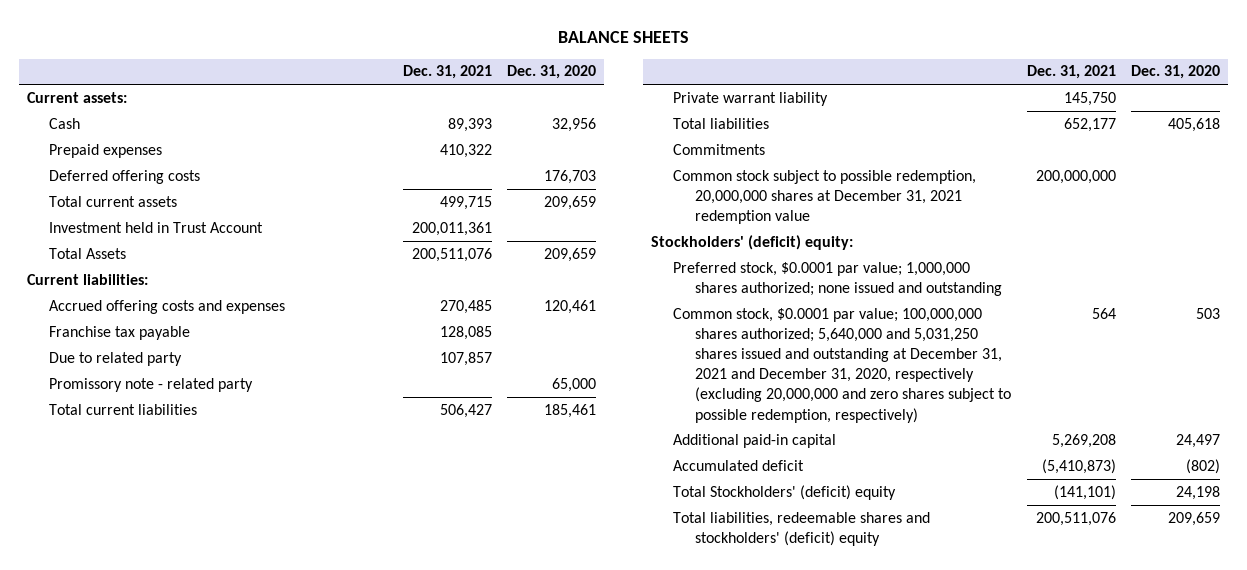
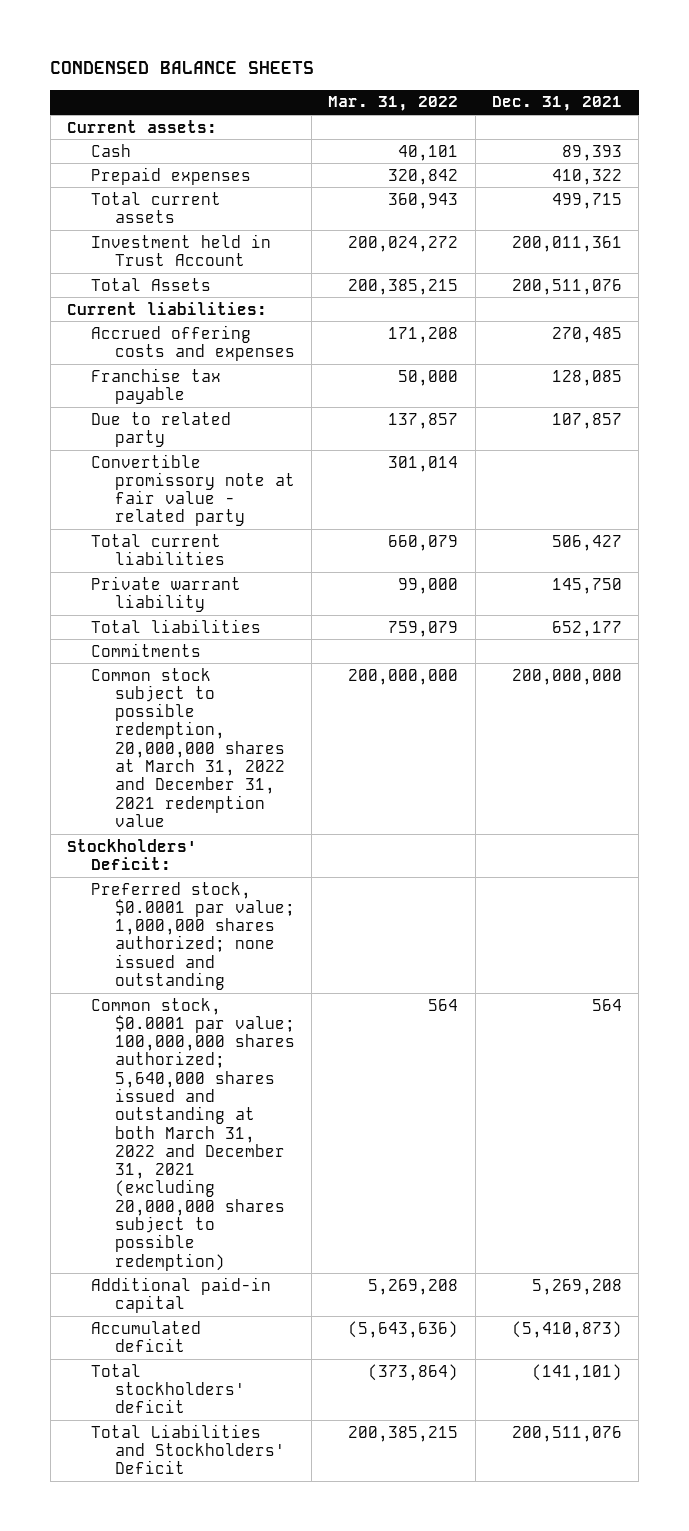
- BALANCE SHEETS
+ CONDENSED BALANCE SHEETS
- | Dec. 31, 2021 | Dec. 31, 2020
+ | Mar. 31, 2022 | Dec. 31, 2021
- Deferred offering costs | | 176,703
- Promissory note - related party | | 65,000
+ Convertible promissory note at fair value - related party | 301,014 |
- Common stock subject to possible redemption, 20,000,000 shares at December 31, 2021 redemption value | 200,000,000 |
- Stockholders' (deficit) equity:
+ Common stock subject to possible redemption, 20,000,000 shares at March 31, 2022 and December 31, 2021 redemption value | 200,000,000 | 200,000,000
+ Stockholders' Deficit:
- Common stock, $0.0001 par value; 100,000,000 shares authorized; 5,640,000 and 5,031,250 shares issued and outstanding at December 31, 2021 and December 31, 2020, respectively (excluding 20,000,000 and zero shares subject to possible redemption, respectively) | 564 | 503
+ Common stock, $0.0001 par value; 100,000,000 shares authorized; 5,640,000 shares issued and outstanding at both March 31, 2022 and December 31, 2021 (excluding 20,000,000 shares subject to possible redemption) | 564 | 564
- Total Stockholders' (deficit) equity | (141,101) | 24,198
- Total liabilities, redeemable shares and stockholders' (deficit) equity | 200,511,076 | 209,659
+ Total stockholders' deficit | (373,864) | (141,101)
+ Total Liabilities and Stockholders' Deficit | 200,385,215 | 200,511,076

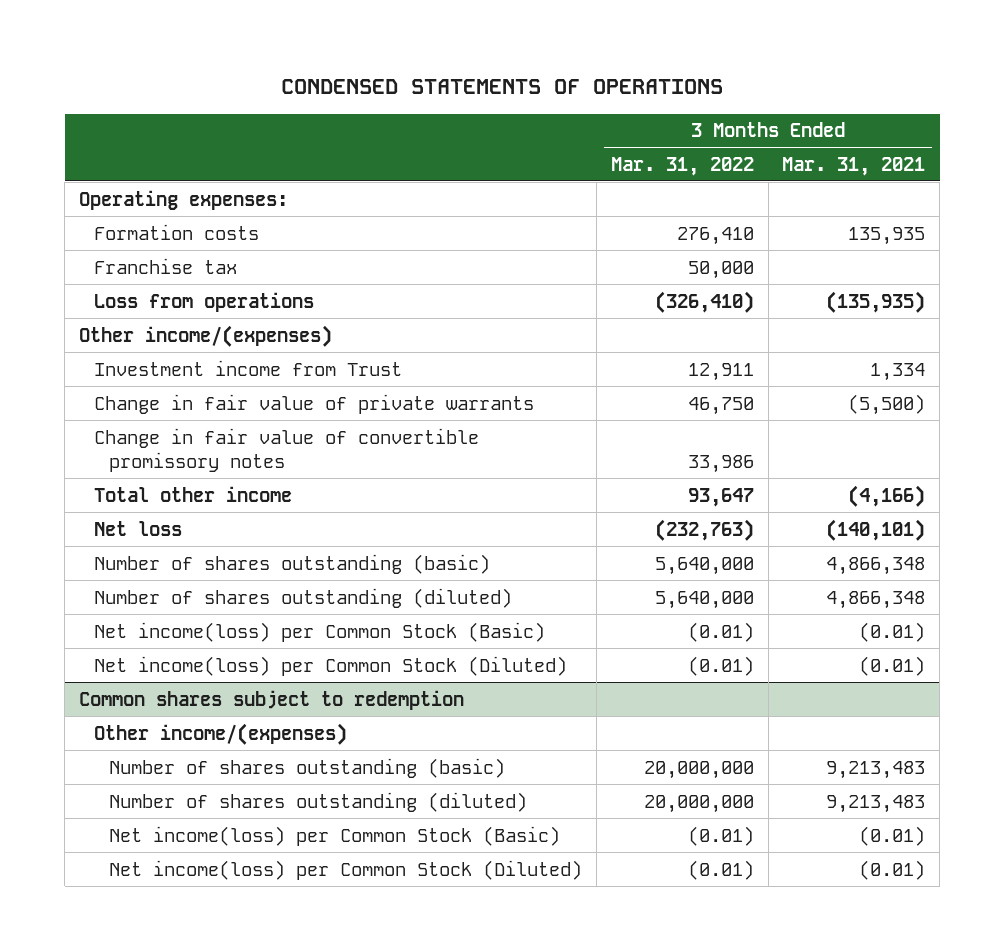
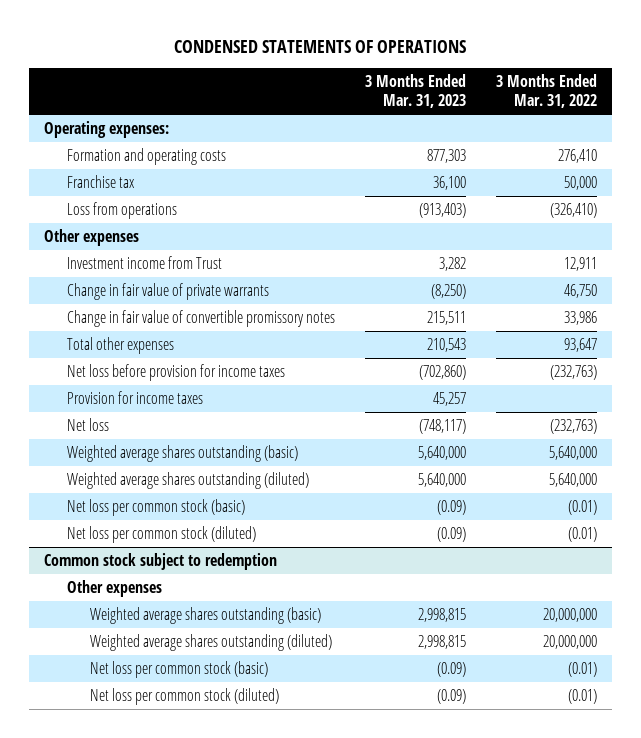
- | 3 Months Ended Mar. 31, 2022 | 3 Months Ended Mar. 31, 2021
+ | 3 Months Ended Mar. 31, 2023 | 3 Months Ended Mar. 31, 2022
- Formation costs | 276,410 | 135,935
+ Formation and operating costs | 877,303 | 276,410
- Other income/(expenses)
+ Other expenses
- Total other income | 93,647 | (4,166)
+ Total other expenses | 210,543 | 93,647
+ Net loss before provision for income taxes | (702,860) | (232,763)
+ Provision for income taxes | 45,257 |
- Number of shares outstanding (basic) | 5,640,000 | 4,866,348
- Number of shares outstanding (diluted) | 5,640,000 | 4,866,348
- Net income(loss) per Common Stock (Basic) | (0.01) | (0.01)
- Net income(loss) per Common Stock (Diluted) | (0.01) | (0.01)
- Common shares subject to redemption
- Other income/(expenses)
- Number of shares outstanding (basic) | 20,000,000 | 9,213,483
- Number of shares outstanding (diluted) | 20,000,000 | 9,213,483
- Net income(loss) per Common Stock (Basic) | (0.01) | (0.01)
- Net income(loss) per Common Stock (Diluted) | (0.01) | (0.01)
+ Weighted average shares outstanding (basic) | 5,640,000 | 5,640,000
+ Weighted average shares outstanding (diluted) | 5,640,000 | 5,640,000
+ Net loss per common stock (basic) | (0.09) | (0.01)
+ Net loss per common stock (diluted) | (0.09) | (0.01)
+ Common stock subject to redemption
+ Other expenses
+ Weighted average shares outstanding (basic) | 2,998,815 | 20,000,000
+ Weighted average shares outstanding (diluted) | 2,998,815 | 20,000,000
+ Net loss per common stock (basic) | (0.09) | (0.01)
+ Net loss per common stock (diluted) | (0.09) | (0.01)

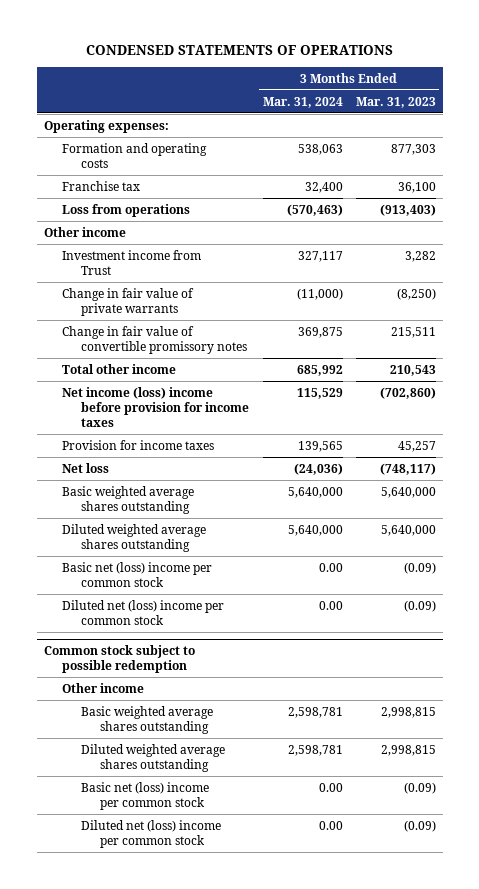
- | 3 Months Ended Mar. 31, 2023 | 3 Months Ended Mar. 31, 2022
+ | 3 Months Ended Mar. 31, 2024 | 3 Months Ended Mar. 31, 2023
- Other expenses
+ Other income
- Total other expenses | 210,543 | 93,647
- Net loss before provision for income taxes | (702,860) | (232,763)
+ Total other income | 685,992 | 210,543
+ Net income (loss) income before provision for income taxes | 115,529 | (702,860)
- Weighted average shares outstanding (basic) | 5,640,000 | 5,640,000
- Weighted average shares outstanding (diluted) | 5,640,000 | 5,640,000
- Net loss per common stock (basic) | (0.09) | (0.01)
- Net loss per common stock (diluted) | (0.09) | (0.01)
- Common stock subject to redemption
- Other expenses
- Weighted average shares outstanding (basic) | 2,998,815 | 20,000,000
- Weighted average shares outstanding (diluted) | 2,998,815 | 20,000,000
- Net loss per common stock (basic) | (0.09) | (0.01)
- Net loss per common stock (diluted) | (0.09) | (0.01)
+ Basic weighted average shares outstanding | 5,640,000 | 5,640,000
+ Diluted weighted average shares outstanding | 5,640,000 | 5,640,000
+ Basic net (loss) income per common stock | 0.00 | (0.09)
+ Diluted net (loss) income per common stock | 0.00 | (0.09)
+ Common stock subject to possible redemption
+ Other income
+ Basic weighted average shares outstanding | 2,598,781 | 2,998,815
+ Diluted weighted average shares outstanding | 2,598,781 | 2,998,815
+ Basic net (loss) income per common stock | 0.00 | (0.09)
+ Diluted net (loss) income per common stock | 0.00 | (0.09)

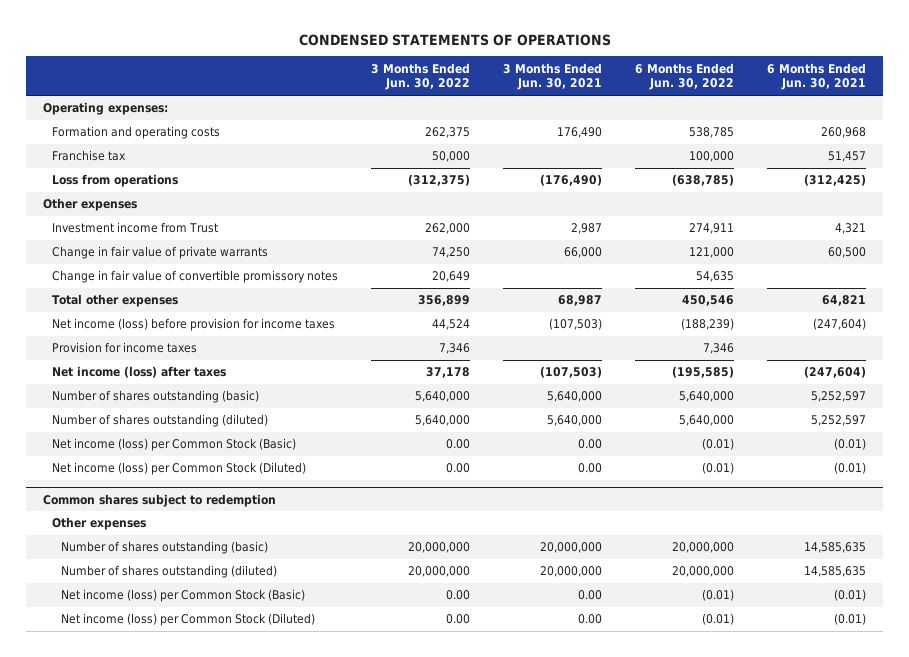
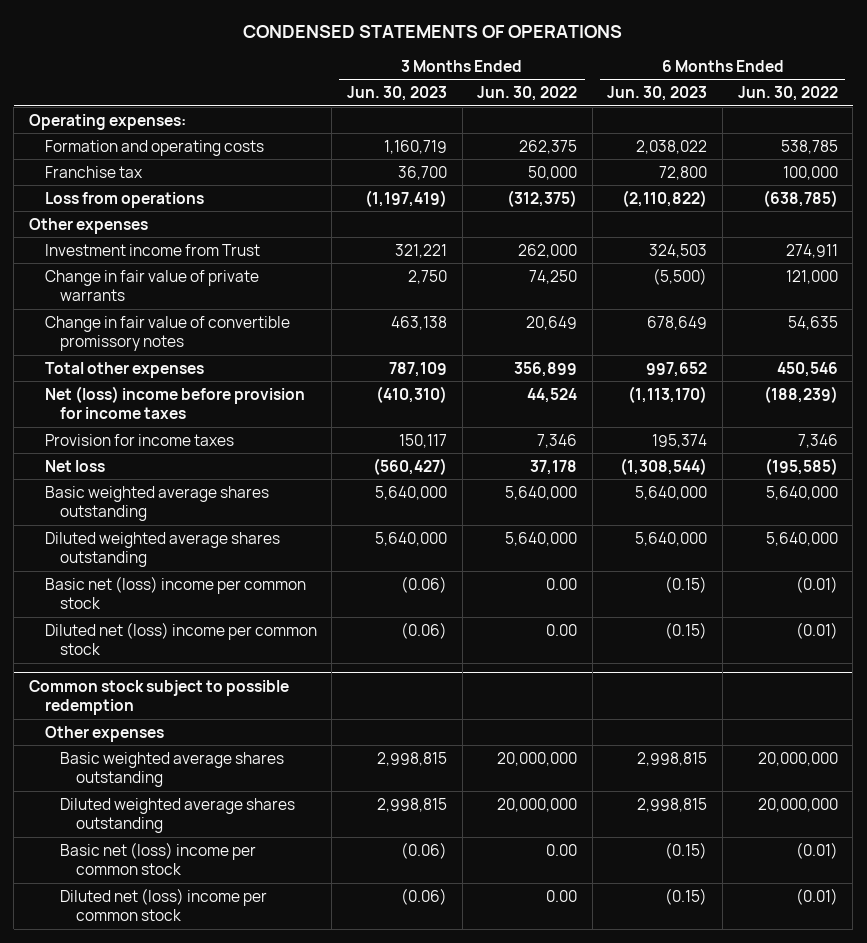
- | 3 Months Ended Jun. 30, 2022 | 3 Months Ended Jun. 30, 2021 | 6 Months Ended Jun. 30, 2022 | 6 Months Ended Jun. 30, 2021
+ | 3 Months Ended Jun. 30, 2023 | 3 Months Ended Jun. 30, 2022 | 6 Months Ended Jun. 30, 2023 | 6 Months Ended Jun. 30, 2022
- Net income (loss) before provision for income taxes | 44,524 | (107,503) | (188,239) | (247,604)
+ Net (loss) income before provision for income taxes | (410,310) | 44,524 | (1,113,170) | (188,239)
- Net income (loss) after taxes | 37,178 | (107,503) | (195,585) | (247,604)
- Number of shares outstanding (basic) | 5,640,000 | 5,640,000 | 5,640,000 | 5,252,597
- Number of shares outstanding (diluted) | 5,640,000 | 5,640,000 | 5,640,000 | 5,252,597
- Net income (loss) per Common Stock (Basic) | 0.00 | 0.00 | (0.01) | (0.01)
- Net income (loss) per Common Stock (Diluted) | 0.00 | 0.00 | (0.01) | (0.01)
- Common shares subject to redemption
+ Net loss | (560,427) | 37,178 | (1,308,544) | (195,585)
+ Basic weighted average shares outstanding | 5,640,000 | 5,640,000 | 5,640,000 | 5,640,000
+ Diluted weighted average shares outstanding | 5,640,000 | 5,640,000 | 5,640,000 | 5,640,000
+ Basic net (loss) income per common stock | (0.06) | 0.00 | (0.15) | (0.01)
+ Diluted net (loss) income per common stock | (0.06) | 0.00 | (0.15) | (0.01)
+ Common stock subject to possible redemption
- Number of shares outstanding (basic) | 20,000,000 | 20,000,000 | 20,000,000 | 14,585,635
- Number of shares outstanding (diluted) | 20,000,000 | 20,000,000 | 20,000,000 | 14,585,635
- Net income (loss) per Common Stock (Basic) | 0.00 | 0.00 | (0.01) | (0.01)
- Net income (loss) per Common Stock (Diluted) | 0.00 | 0.00 | (0.01) | (0.01)
+ Basic weighted average shares outstanding | 2,998,815 | 20,000,000 | 2,998,815 | 20,000,000
+ Diluted weighted average shares outstanding | 2,998,815 | 20,000,000 | 2,998,815 | 20,000,000
+ Basic net (loss) income per common stock | (0.06) | 0.00 | (0.15) | (0.01)
+ Diluted net (loss) income per common stock | (0.06) | 0.00 | (0.15) | (0.01)

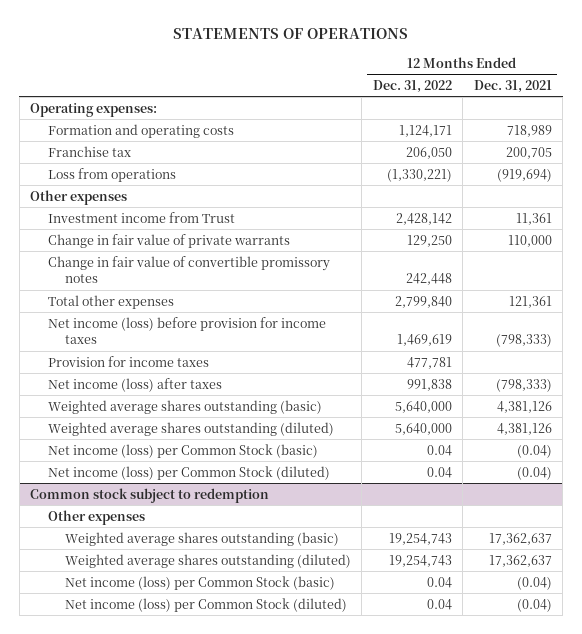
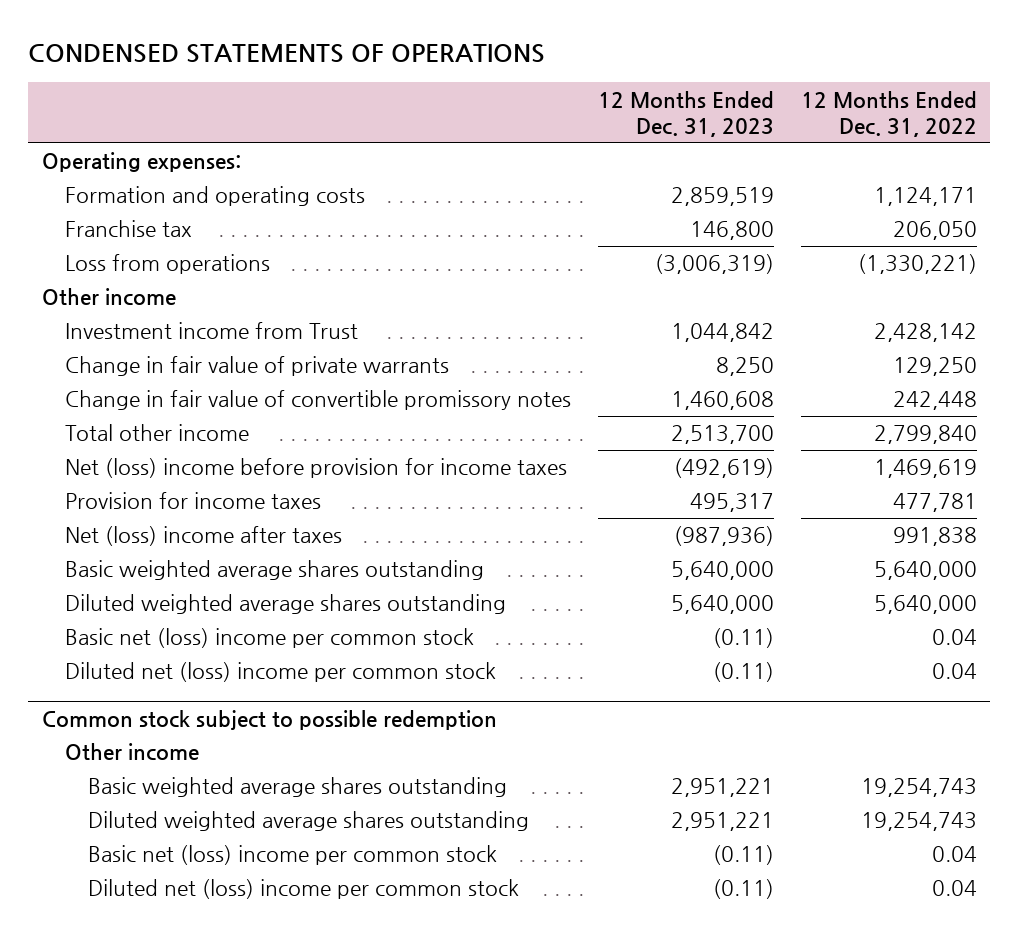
- STATEMENTS OF OPERATIONS
+ CONDENSED STATEMENTS OF OPERATIONS
- | 12 Months Ended Dec. 31, 2022 | 12 Months Ended Dec. 31, 2021
+ | 12 Months Ended Dec. 31, 2023 | 12 Months Ended Dec. 31, 2022
- Other expenses
+ Other income
- Total other expenses | 2,799,840 | 121,361
- Net income (loss) before provision for income taxes | 1,469,619 | (798,333)
+ Total other income | 2,513,700 | 2,799,840
+ Net (loss) income before provision for income taxes | (492,619) | 1,469,619
- Net income (loss) after taxes | 991,838 | (798,333)
- Weighted average shares outstanding (basic) | 5,640,000 | 4,381,126
- Weighted average shares outstanding (diluted) | 5,640,000 | 4,381,126
- Net income (loss) per Common Stock (basic) | 0.04 | (0.04)
- Net income (loss) per Common Stock (diluted) | 0.04 | (0.04)
- Common stock subject to redemption
- Other expenses
- Weighted average shares outstanding (basic) | 19,254,743 | 17,362,637
- Weighted average shares outstanding (diluted) | 19,254,743 | 17,362,637
- Net income (loss) per Common Stock (basic) | 0.04 | (0.04)
- Net income (loss) per Common Stock (diluted) | 0.04 | (0.04)
+ Net (loss) income after taxes | (987,936) | 991,838
+ Basic weighted average shares outstanding | 5,640,000 | 5,640,000
+ Diluted weighted average shares outstanding | 5,640,000 | 5,640,000
+ Basic net (loss) income per common stock | (0.11) | 0.04
+ Diluted net (loss) income per common stock | (0.11) | 0.04
+ Common stock subject to possible redemption
+ Other income
+ Basic weighted average shares outstanding | 2,951,221 | 19,254,743
+ Diluted weighted average shares outstanding | 2,951,221 | 19,254,743
+ Basic net (loss) income per common stock | (0.11) | 0.04
+ Diluted net (loss) income per common stock | (0.11) | 0.04

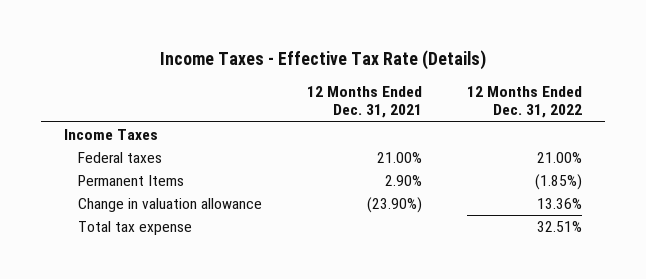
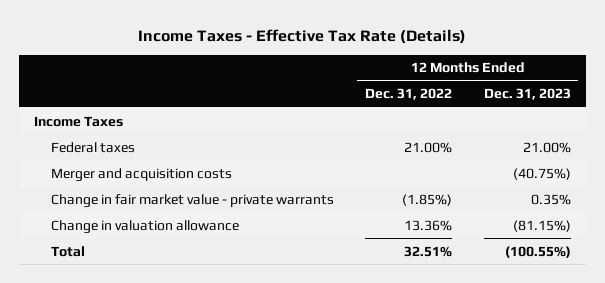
- | 12 Months Ended Dec. 31, 2021 | 12 Months Ended Dec. 31, 2022
+ | 12 Months Ended Dec. 31, 2022 | 12 Months Ended Dec. 31, 2023
- Permanent Items | 2.90% | (1.85%)
+ Merger and acquisition costs | | (40.75%)
+ Change in fair market value - private warrants | (1.85%) | 0.35%
- Total tax expense | | 32.51%
+ Total | 32.51% | (100.55%)

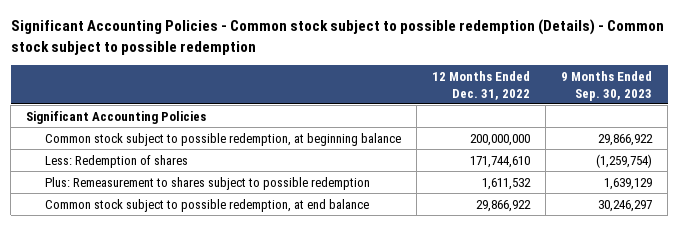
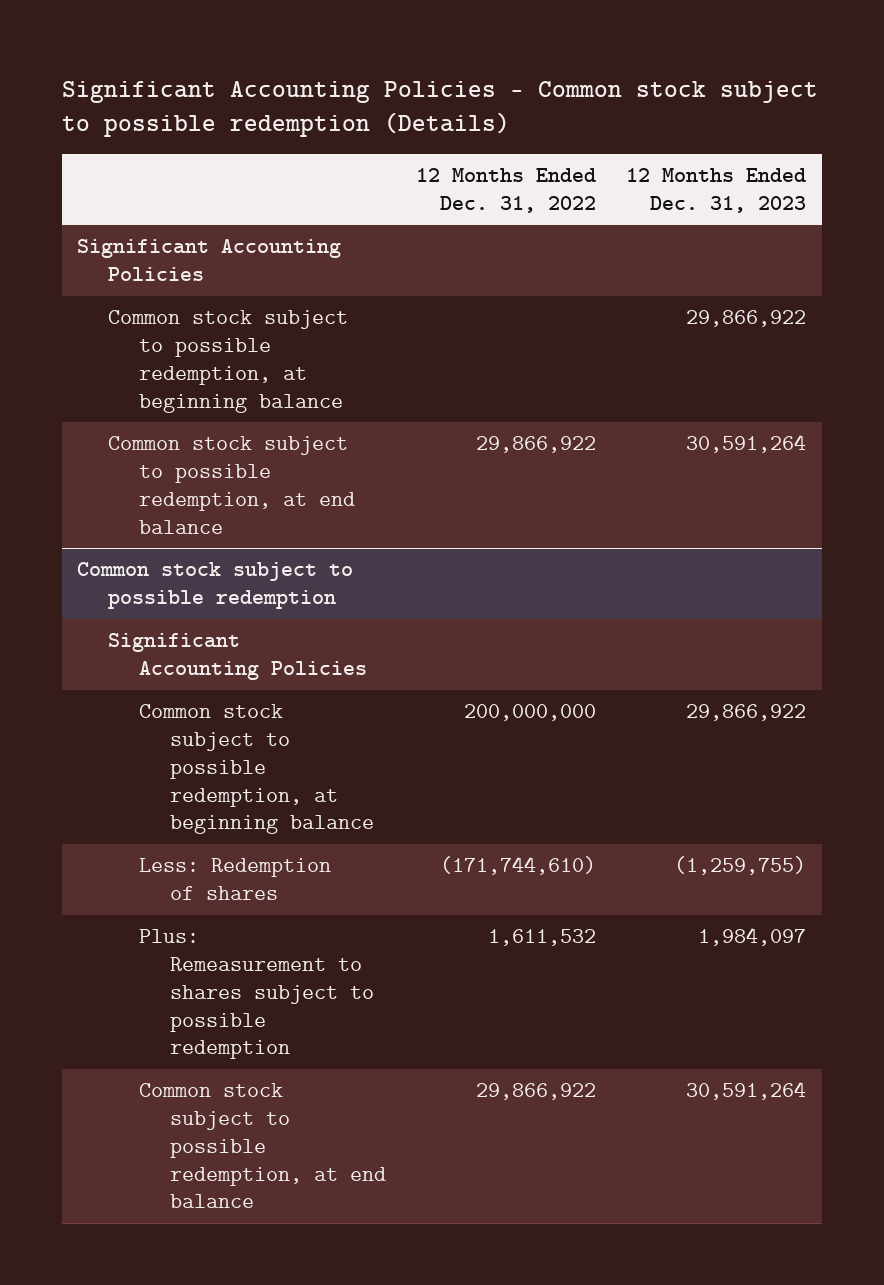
- Significant Accounting Policies - Common stock subject to possible redemption (Details) - Common stock subject to possible redemption
+ Significant Accounting Policies - Common stock subject to possible redemption (Details)
- | 12 Months Ended Dec. 31, 2022 | 9 Months Ended Sep. 30, 2023
+ | 12 Months Ended Dec. 31, 2022 | 12 Months Ended Dec. 31, 2023
+ Common stock subject to possible redemption, at beginning balance | | 29,866,922
+ Common stock subject to possible redemption, at end balance | 29,866,922 | 30,591,264
+ Common stock subject to possible redemption
+ Significant Accounting Policies
- Less: Redemption of shares | 171,744,610 | (1,259,754)
+ Less: Redemption of shares | (171,744,610) | (1,259,755)

